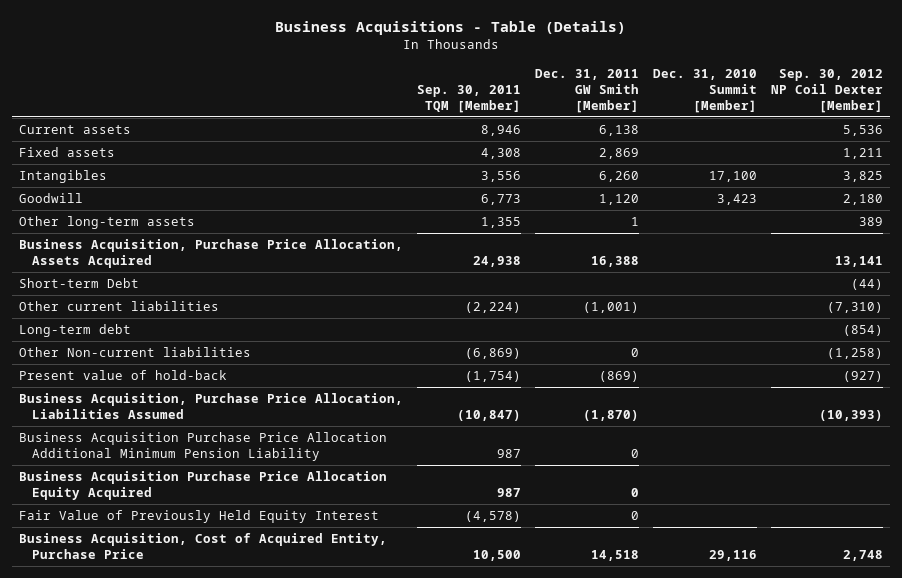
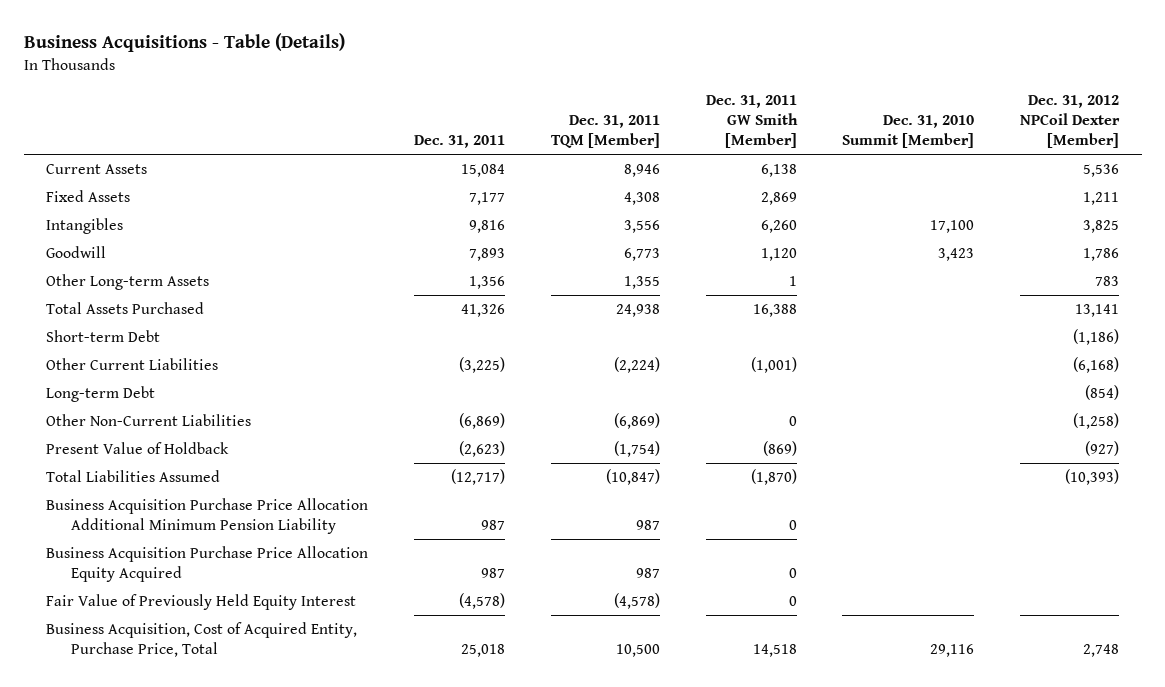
- | Sep. 30, 2011 TQM [Member] | Dec. 31, 2011 GW Smith [Member] | Dec. 31, 2010 Summit [Member] | Sep. 30, 2012 NP Coil Dexter [Member]
+ | Dec. 31, 2011 | Dec. 31, 2011 TQM [Member] | Dec. 31, 2011 GW Smith [Member] | Dec. 31, 2010 Summit [Member] | Dec. 31, 2012 NPCoil Dexter [Member]
- Current assets | 8,946 | 6,138 | | 5,536
- Fixed assets | 4,308 | 2,869 | | 1,211
+ Current Assets | 15,084 | 8,946 | 6,138 | | 5,536
+ Fixed Assets | 7,177 | 4,308 | 2,869 | | 1,211
- Other long-term assets | 1,355 | 1 | | 389
- Business Acquisition, Purchase Price Allocation, Assets Acquired | 24,938 | 16,388 | | 13,141
+ Other Long-term Assets | 1,356 | 1,355 | 1 | | 783
+ Total Assets Purchased | 41,326 | 24,938 | 16,388 | | 13,141
- Other current liabilities | (2,224) | (1,001) | | (7,310)
- Long-term debt | | | | (854)
- Other Non-current liabilities | (6,869) | 0 | | (1,258)
- Present value of hold-back | (1,754) | (869) | | (927)
- Business Acquisition, Purchase Price Allocation, Liabilities Assumed | (10,847) | (1,870) | | (10,393)
+ Other Current Liabilities | (3,225) | (2,224) | (1,001) | | (6,168)
+ Long-term Debt | | | | | (854)
+ Other Non-Current Liabilities | (6,869) | (6,869) | 0 | | (1,258)
+ Present Value of Holdback | (2,623) | (1,754) | (869) | | (927)
+ Total Liabilities Assumed | (12,717) | (10,847) | (1,870) | | (10,393)
- Business Acquisition, Cost of Acquired Entity, Purchase Price | 10,500 | 14,518 | 29,116 | 2,748
+ Business Acquisition, Cost of Acquired Entity, Purchase Price, Total | 25,018 | 10,500 | 14,518 | 29,116 | 2,748

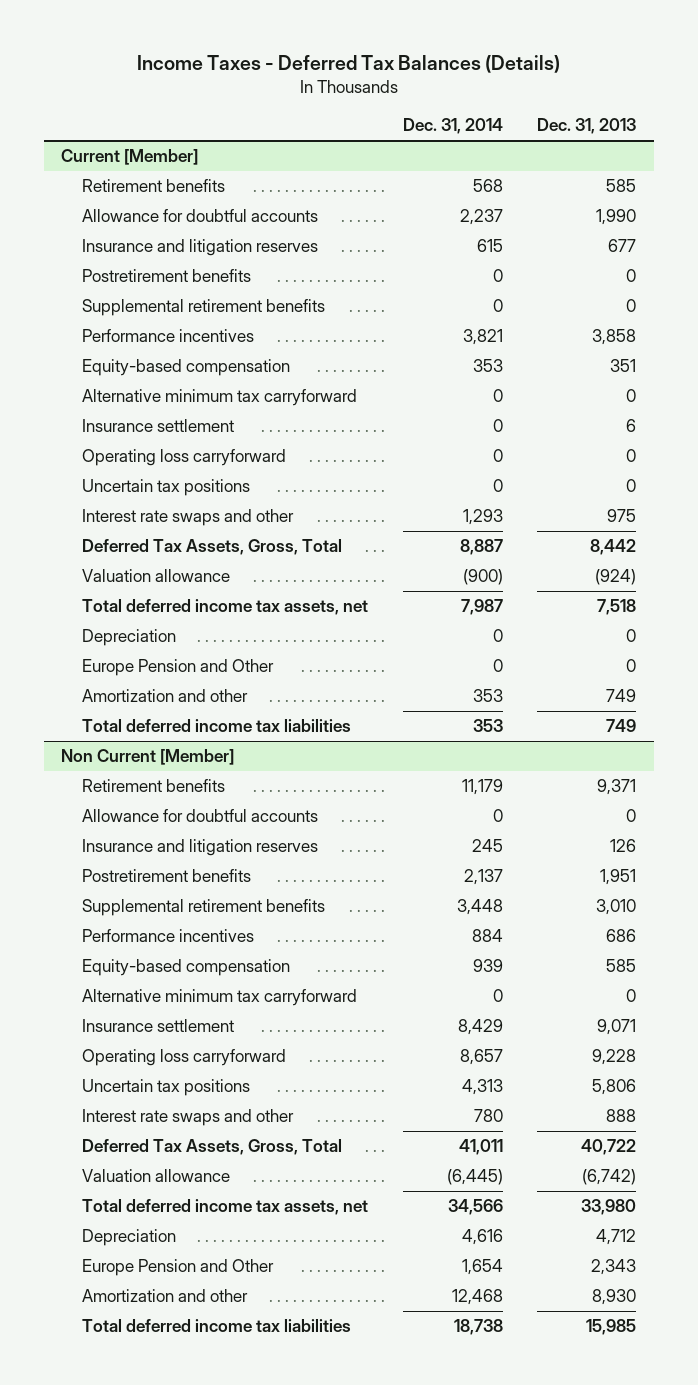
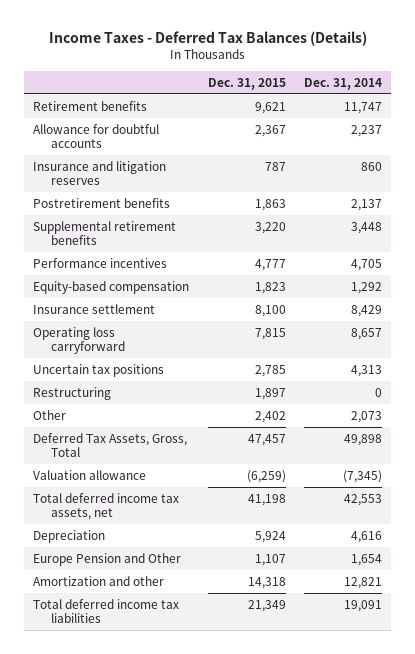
- | Dec. 31, 2014 | Dec. 31, 2013
+ | Dec. 31, 2015 | Dec. 31, 2014
- Current [Member]
- Retirement benefits | 568 | 585
+ Retirement benefits | 9,621 | 11,747
- Insurance and litigation reserves | 615 | 677
- Postretirement benefits | 0 | 0
- Supplemental retirement benefits | 0 | 0
- Performance incentives | 3,821 | 3,858
- Equity-based compensation | 353 | 351
- Alternative minimum tax carryforward | 0 | 0
- Insurance settlement | 0 | 6
- Operating loss carryforward | 0 | 0
- Uncertain tax positions | 0 | 0
- Interest rate swaps and other | 1,293 | 975
- Deferred Tax Assets, Gross, Total | 8,887 | 8,442
- Valuation allowance | (900) | (924)
- Total deferred income tax assets, net | 7,987 | 7,518
- Depreciation | 0 | 0
- Europe Pension and Other | 0 | 0
- Amortization and other | 353 | 749
- Total deferred income tax liabilities | 353 | 749
- Non Current [Member]
- Retirement benefits | 11,179 | 9,371
- Allowance for doubtful accounts | 0 | 0
- Insurance and litigation reserves | 245 | 126
+ Insurance and litigation reserves | 787 | 860
- Performance incentives | 884 | 686
- Equity-based compensation | 939 | 585
- Alternative minimum tax carryforward | 0 | 0
+ Performance incentives | 4,777 | 4,705
+ Equity-based compensation | 1,823 | 1,292
- Interest rate swaps and other | 780 | 888
- Deferred Tax Assets, Gross, Total | 41,011 | 40,722
- Valuation allowance | (6,445) | (6,742)
- Total deferred income tax assets, net | 34,566 | 33,980
+ Restructuring | 1,897 | 0
+ Other | 2,402 | 2,073
+ Deferred Tax Assets, Gross, Total | 47,457 | 49,898
+ Valuation allowance | (6,259) | (7,345)
+ Total deferred income tax assets, net | 41,198 | 42,553
- Amortization and other | 12,468 | 8,930
- Total deferred income tax liabilities | 18,738 | 15,985
+ Amortization and other | 14,318 | 12,821
+ Total deferred income tax liabilities | 21,349 | 19,091

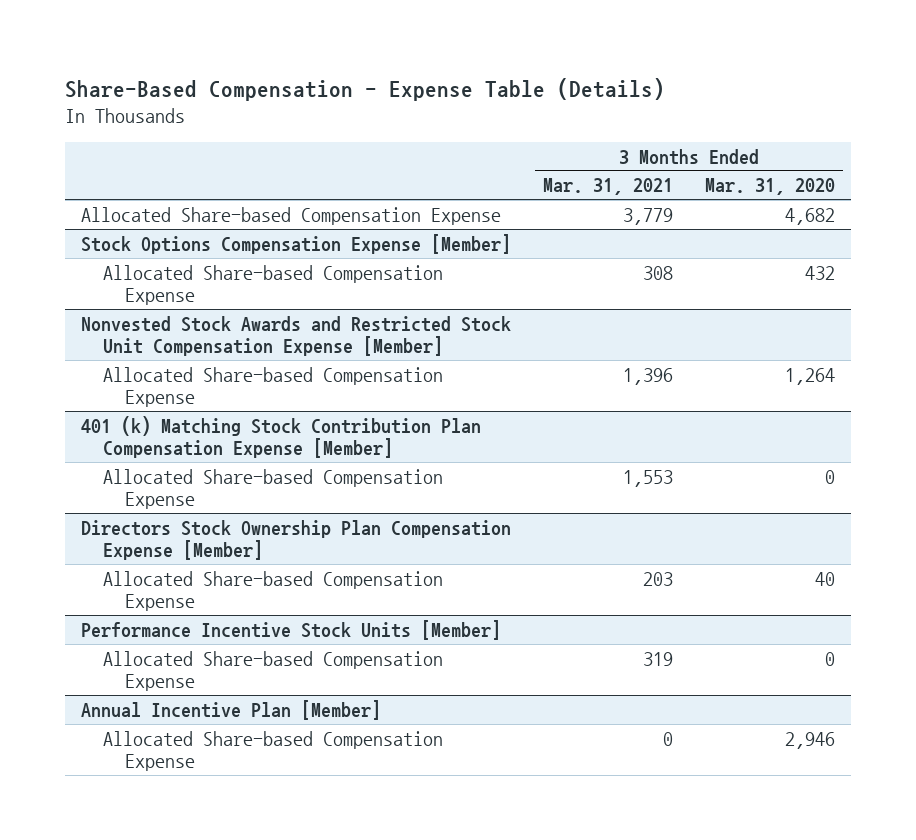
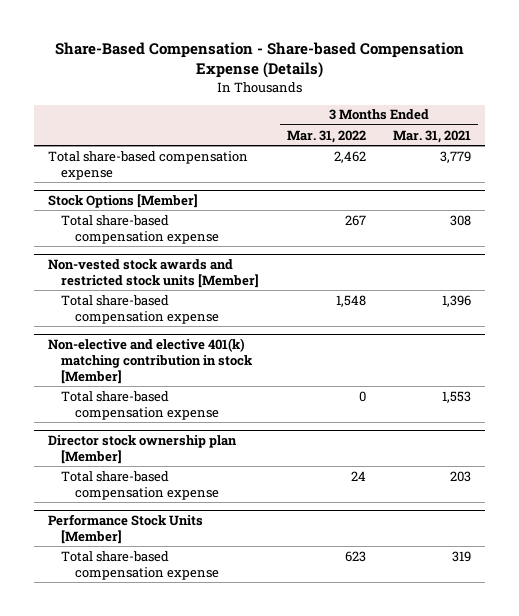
- Share-Based Compensation - Expense Table (Details)
+ Share-Based Compensation - Share-based Compensation Expense (Details)
- | 3 Months Ended Mar. 31, 2021 | 3 Months Ended Mar. 31, 2020
+ | 3 Months Ended Mar. 31, 2022 | 3 Months Ended Mar. 31, 2021
- Allocated Share-based Compensation Expense | 3,779 | 4,682
- Stock Options Compensation Expense [Member]
- Allocated Share-based Compensation Expense | 308 | 432
- Nonvested Stock Awards and Restricted Stock Unit Compensation Expense [Member]
- Allocated Share-based Compensation Expense | 1,396 | 1,264
- 401 (k) Matching Stock Contribution Plan Compensation Expense [Member]
- Allocated Share-based Compensation Expense | 1,553 | 0
- Directors Stock Ownership Plan Compensation Expense [Member]
- Allocated Share-based Compensation Expense | 203 | 40
- Performance Incentive Stock Units [Member]
- Allocated Share-based Compensation Expense | 319 | 0
- Annual Incentive Plan [Member]
- Allocated Share-based Compensation Expense | 0 | 2,946
+ Total share-based compensation expense | 2,462 | 3,779
+ Stock Options [Member]
+ Total share-based compensation expense | 267 | 308
+ Non-vested stock awards and restricted stock units [Member]
+ Total share-based compensation expense | 1,548 | 1,396
+ Non-elective and elective 401(k) matching contribution in stock [Member]
+ Total share-based compensation expense | 0 | 1,553
+ Director stock ownership plan [Member]
+ Total share-based compensation expense | 24 | 203
+ Performance Stock Units [Member]
+ Total share-based compensation expense | 623 | 319

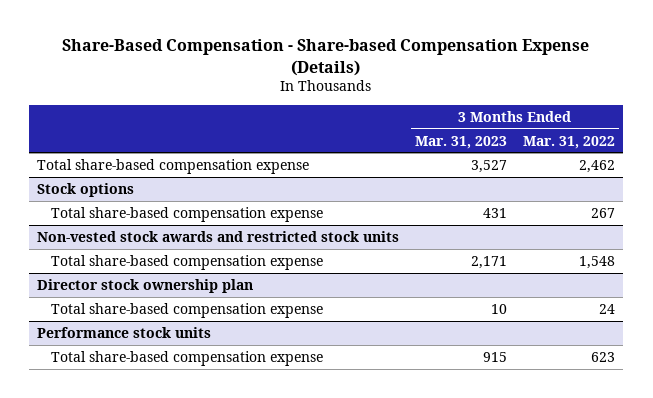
- | 3 Months Ended Mar. 31, 2022 | 3 Months Ended Mar. 31, 2021
+ | 3 Months Ended Mar. 31, 2023 | 3 Months Ended Mar. 31, 2022
- Stock Options [Member]
+ Stock options
- Non-vested stock awards and restricted stock units [Member]
+ Non-vested stock awards and restricted stock units
- Non-elective and elective 401(k) matching contribution in stock [Member]
- Total share-based compensation expense | 0 | 1,553
- Director stock ownership plan [Member]
+ Director stock ownership plan
- Performance Stock Units [Member]
+ Performance stock units

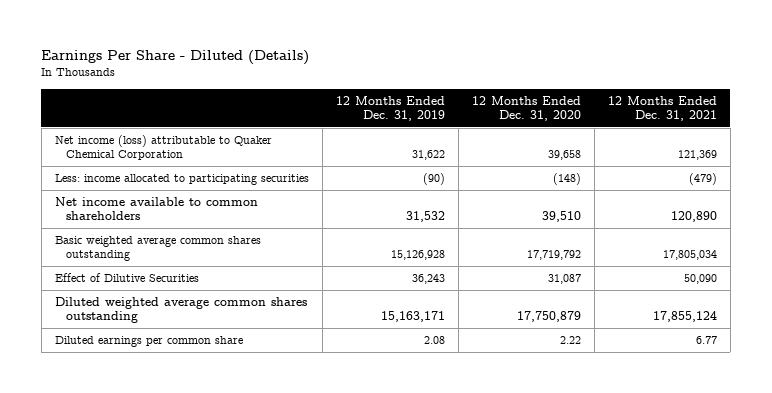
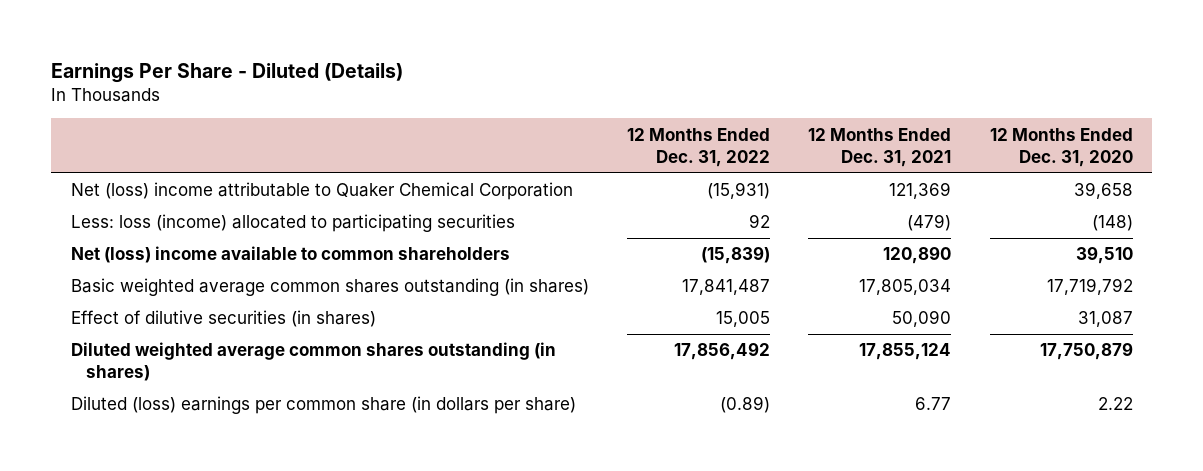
- | 12 Months Ended Dec. 31, 2019 | 12 Months Ended Dec. 31, 2020 | 12 Months Ended Dec. 31, 2021
+ | 12 Months Ended Dec. 31, 2022 | 12 Months Ended Dec. 31, 2021 | 12 Months Ended Dec. 31, 2020
- Net income (loss) attributable to Quaker Chemical Corporation | 31,622 | 39,658 | 121,369
- Less: income allocated to participating securities | (90) | (148) | (479)
- Net income available to common shareholders | 31,532 | 39,510 | 120,890
- Basic weighted average common shares outstanding | 15,126,928 | 17,719,792 | 17,805,034
- Effect of Dilutive Securities | 36,243 | 31,087 | 50,090
- Diluted weighted average common shares outstanding | 15,163,171 | 17,750,879 | 17,855,124
- Diluted earnings per common share | 2.08 | 2.22 | 6.77
+ Net (loss) income attributable to Quaker Chemical Corporation | (15,931) | 121,369 | 39,658
+ Less: loss (income) allocated to participating securities | 92 | (479) | (148)
+ Net (loss) income available to common shareholders | (15,839) | 120,890 | 39,510
+ Basic weighted average common shares outstanding (in shares) | 17,841,487 | 17,805,034 | 17,719,792
+ Effect of dilutive securities (in shares) | 15,005 | 50,090 | 31,087
+ Diluted weighted average common shares outstanding (in shares) | 17,856,492 | 17,855,124 | 17,750,879
+ Diluted (loss) earnings per common share (in dollars per share) | (0.89) | 6.77 | 2.22

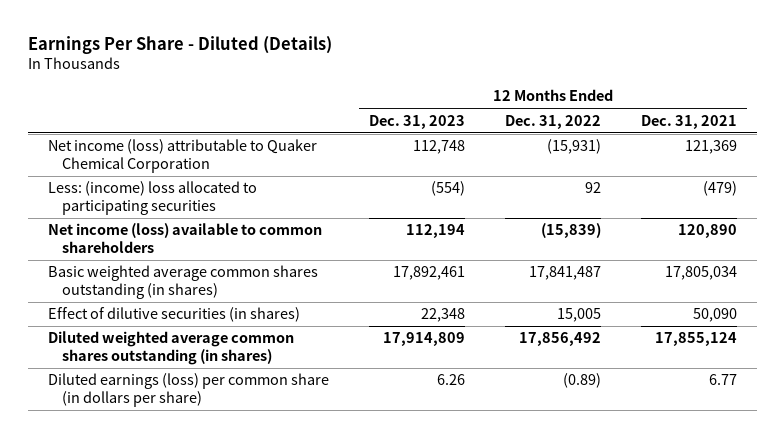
- | 12 Months Ended Dec. 31, 2022 | 12 Months Ended Dec. 31, 2021 | 12 Months Ended Dec. 31, 2020
+ | 12 Months Ended Dec. 31, 2023 | 12 Months Ended Dec. 31, 2022 | 12 Months Ended Dec. 31, 2021
- Net (loss) income attributable to Quaker Chemical Corporation | (15,931) | 121,369 | 39,658
- Less: loss (income) allocated to participating securities | 92 | (479) | (148)
- Net (loss) income available to common shareholders | (15,839) | 120,890 | 39,510
+ Net income (loss) attributable to Quaker Chemical Corporation | 112,748 | (15,931) | 121,369
+ Less: (income) loss allocated to participating securities | (554) | 92 | (479)
+ Net income (loss) available to common shareholders | 112,194 | (15,839) | 120,890
- Diluted (loss) earnings per common share (in dollars per share) | (0.89) | 6.77 | 2.22
+ Diluted earnings (loss) per common share (in dollars per share) | 6.26 | (0.89) | 6.77

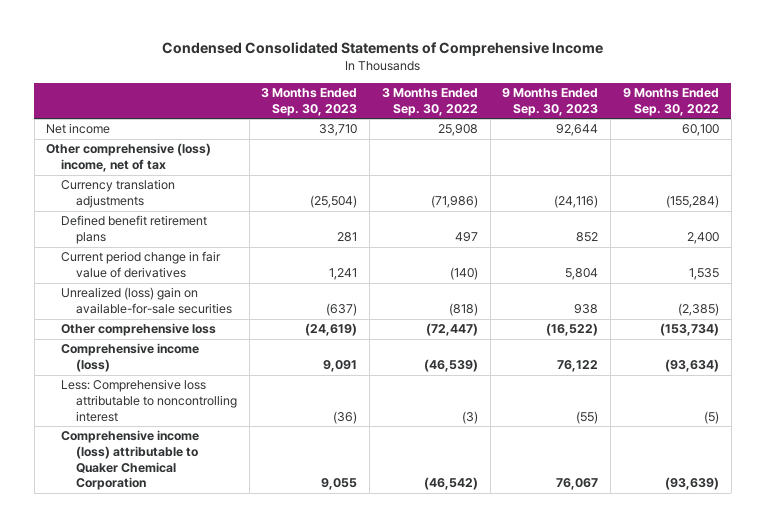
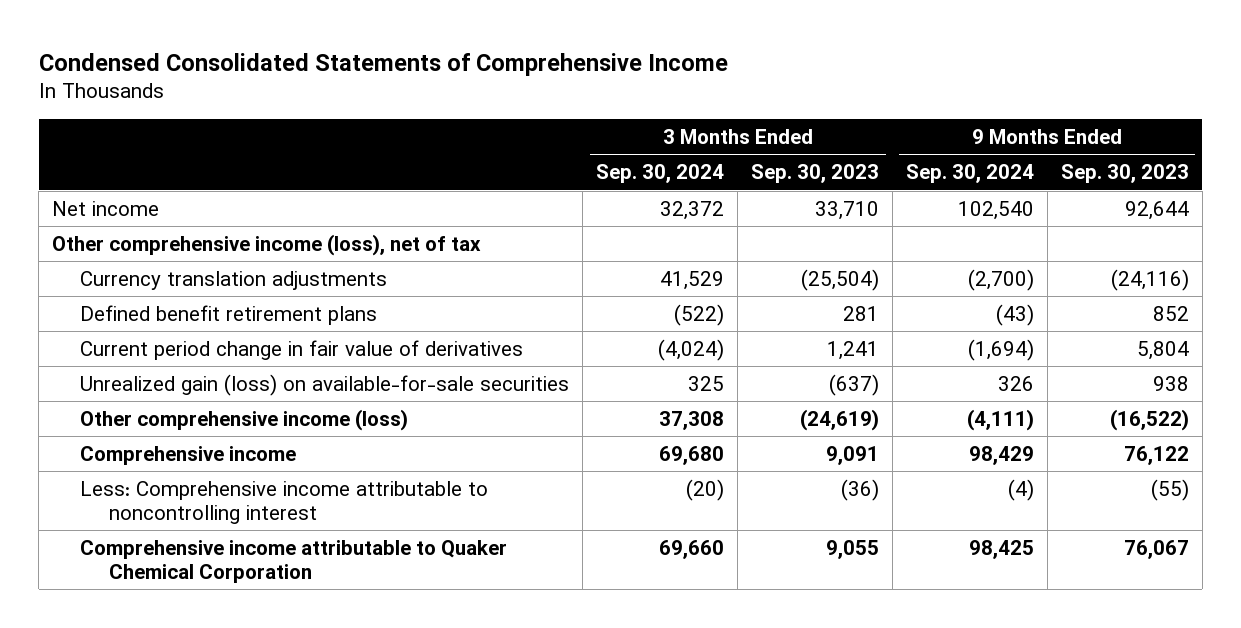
- | 3 Months Ended Sep. 30, 2023 | 3 Months Ended Sep. 30, 2022 | 9 Months Ended Sep. 30, 2023 | 9 Months Ended Sep. 30, 2022
+ | 3 Months Ended Sep. 30, 2024 | 3 Months Ended Sep. 30, 2023 | 9 Months Ended Sep. 30, 2024 | 9 Months Ended Sep. 30, 2023
- Other comprehensive (loss) income, net of tax
+ Other comprehensive income (loss), net of tax
- Unrealized (loss) gain on available-for-sale securities | (637) | (818) | 938 | (2,385)
- Other comprehensive loss | (24,619) | (72,447) | (16,522) | (153,734)
- Comprehensive income (loss) | 9,091 | (46,539) | 76,122 | (93,634)
- Less: Comprehensive loss attributable to noncontrolling interest | (36) | (3) | (55) | (5)
- Comprehensive income (loss) attributable to Quaker Chemical Corporation | 9,055 | (46,542) | 76,067 | (93,639)
+ Unrealized gain (loss) on available-for-sale securities | 325 | (637) | 326 | 938
+ Other comprehensive income (loss) | 37,308 | (24,619) | (4,111) | (16,522)
+ Comprehensive income | 69,680 | 9,091 | 98,429 | 76,122
+ Less: Comprehensive income attributable to noncontrolling interest | (20) | (36) | (4) | (55)
+ Comprehensive income attributable to Quaker Chemical Corporation | 69,660 | 9,055 | 98,425 | 76,067

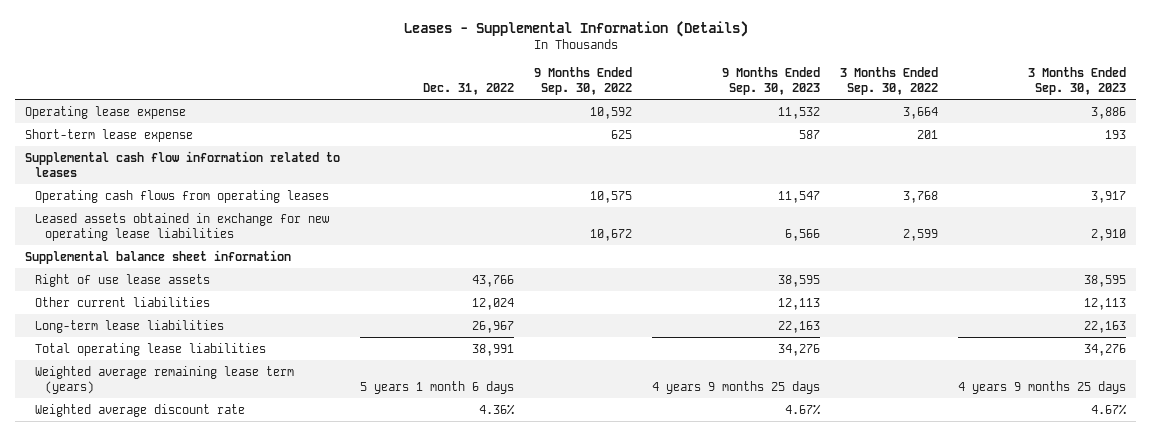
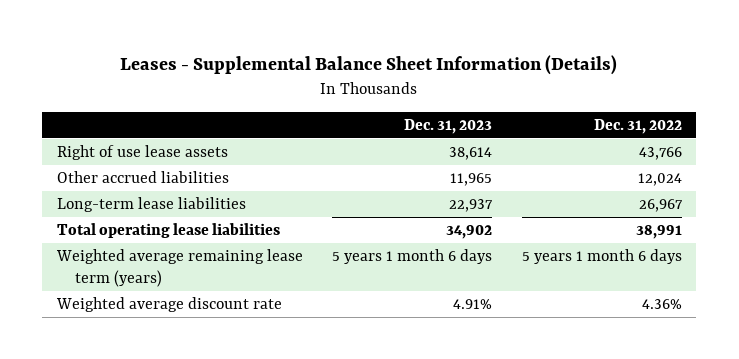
- Leases - Supplemental Information (Details)
+ Leases - Supplemental Balance Sheet Information (Details)
- | Dec. 31, 2022 | 9 Months Ended Sep. 30, 2022 | 9 Months Ended Sep. 30, 2023 | 3 Months Ended Sep. 30, 2022 | 3 Months Ended Sep. 30, 2023
+ | Dec. 31, 2023 | Dec. 31, 2022
- Operating lease expense | | 10,592 | 11,532 | 3,664 | 3,886
- Short-term lease expense | | 625 | 587 | 201 | 193
- Supplemental cash flow information related to leases
- Operating cash flows from operating leases | | 10,575 | 11,547 | 3,768 | 3,917
- Leased assets obtained in exchange for new operating lease liabilities | | 10,672 | 6,566 | 2,599 | 2,910
- Supplemental balance sheet information
- Other current liabilities | 12,024 | | 12,113 | | 12,113
+ Other accrued liabilities | 11,965 | 12,024

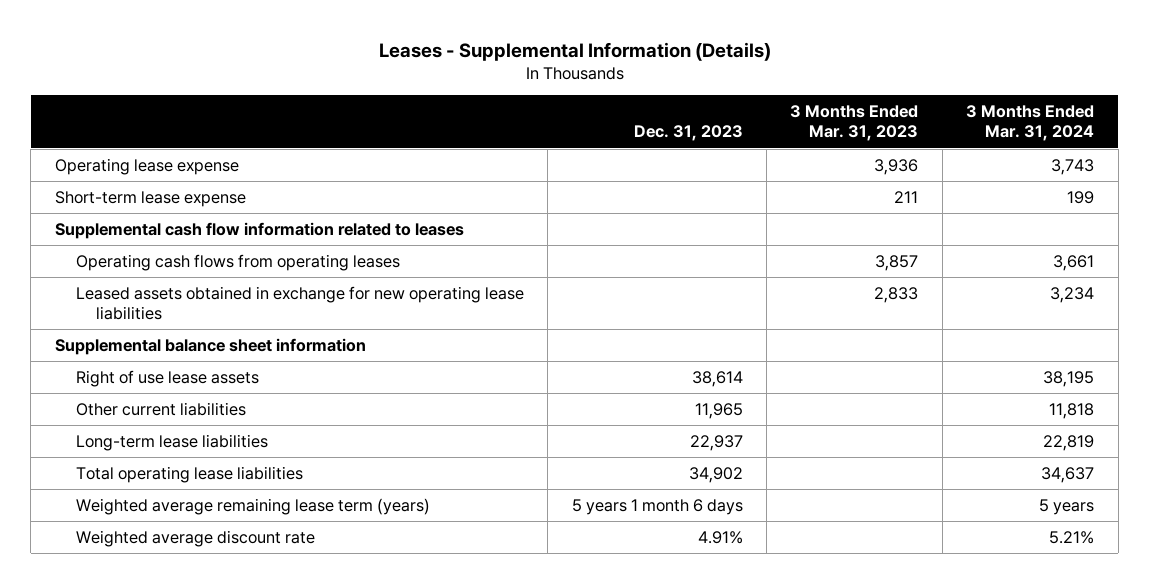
- Leases - Supplemental Balance Sheet Information (Details)
+ Leases - Supplemental Information (Details)
- | Dec. 31, 2023 | Dec. 31, 2022
+ | Dec. 31, 2023 | 3 Months Ended Mar. 31, 2023 | 3 Months Ended Mar. 31, 2024
+ Operating lease expense | | 3,936 | 3,743
+ Short-term lease expense | | 211 | 199
+ Supplemental cash flow information related to leases
+ Operating cash flows from operating leases | | 3,857 | 3,661
+ Leased assets obtained in exchange for new operating lease liabilities | | 2,833 | 3,234
+ Supplemental balance sheet information
- Other accrued liabilities | 11,965 | 12,024
+ Other current liabilities | 11,965 | | 11,818

